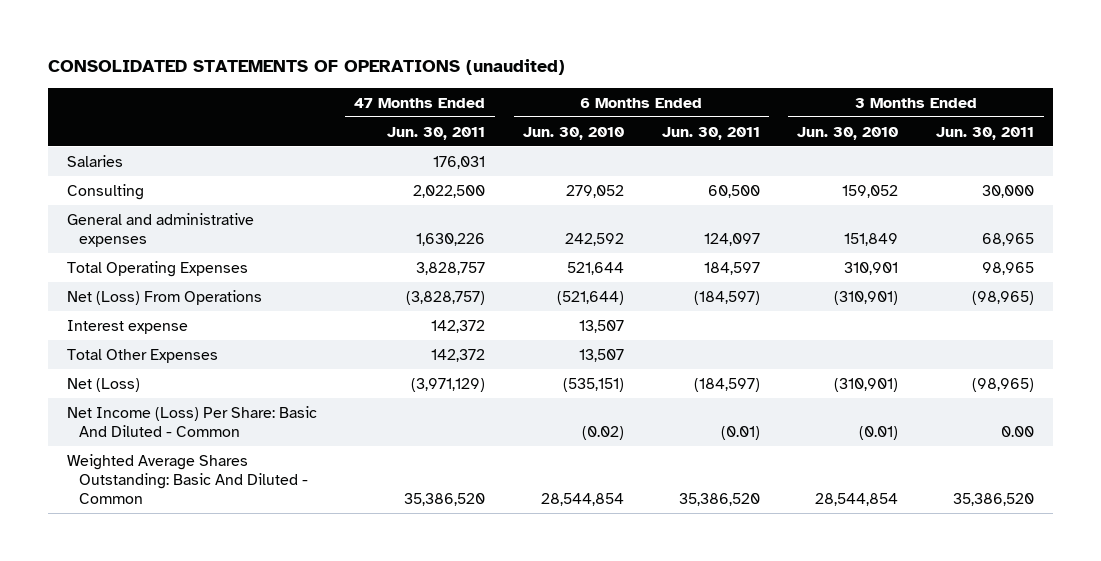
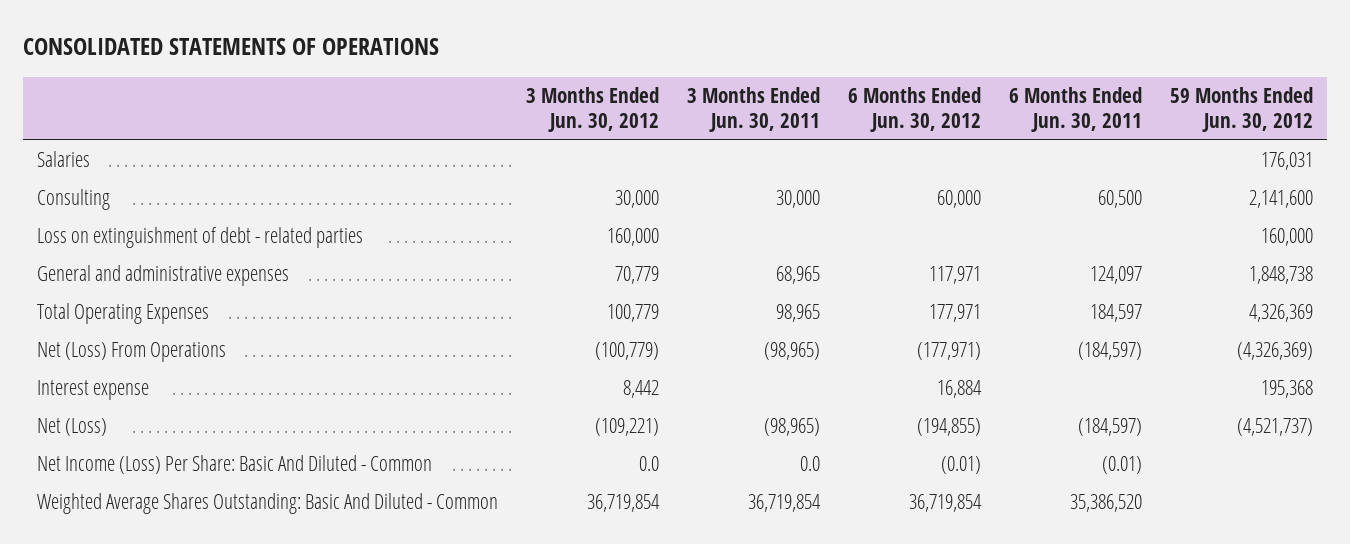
- CONSOLIDATED STATEMENTS OF OPERATIONS (unaudited)
+ CONSOLIDATED STATEMENTS OF OPERATIONS
- | 47 Months Ended Jun. 30, 2011 | 6 Months Ended Jun. 30, 2010 | 6 Months Ended Jun. 30, 2011 | 3 Months Ended Jun. 30, 2010 | 3 Months Ended Jun. 30, 2011
+ | 3 Months Ended Jun. 30, 2012 | 3 Months Ended Jun. 30, 2011 | 6 Months Ended Jun. 30, 2012 | 6 Months Ended Jun. 30, 2011 | 59 Months Ended Jun. 30, 2012
+ Loss on extinguishment of debt - related parties | 160,000 | | | | 160,000
- Total Other Expenses | 142,372 | 13,507 | | |
- Net Income (Loss) Per Share: Basic And Diluted - Common | | (0.02) | (0.01) | (0.01) | 0.00
- Weighted Average Shares Outstanding: Basic And Diluted - Common | 35,386,520 | 28,544,854 | 35,386,520 | 28,544,854 | 35,386,520
+ Net Income (Loss) Per Share: Basic And Diluted - Common | 0.0 | 0.0 | (0.01) | (0.01) |
+ Weighted Average Shares Outstanding: Basic And Diluted - Common | 36,719,854 | 36,719,854 | 36,719,854 | 35,386,520 |

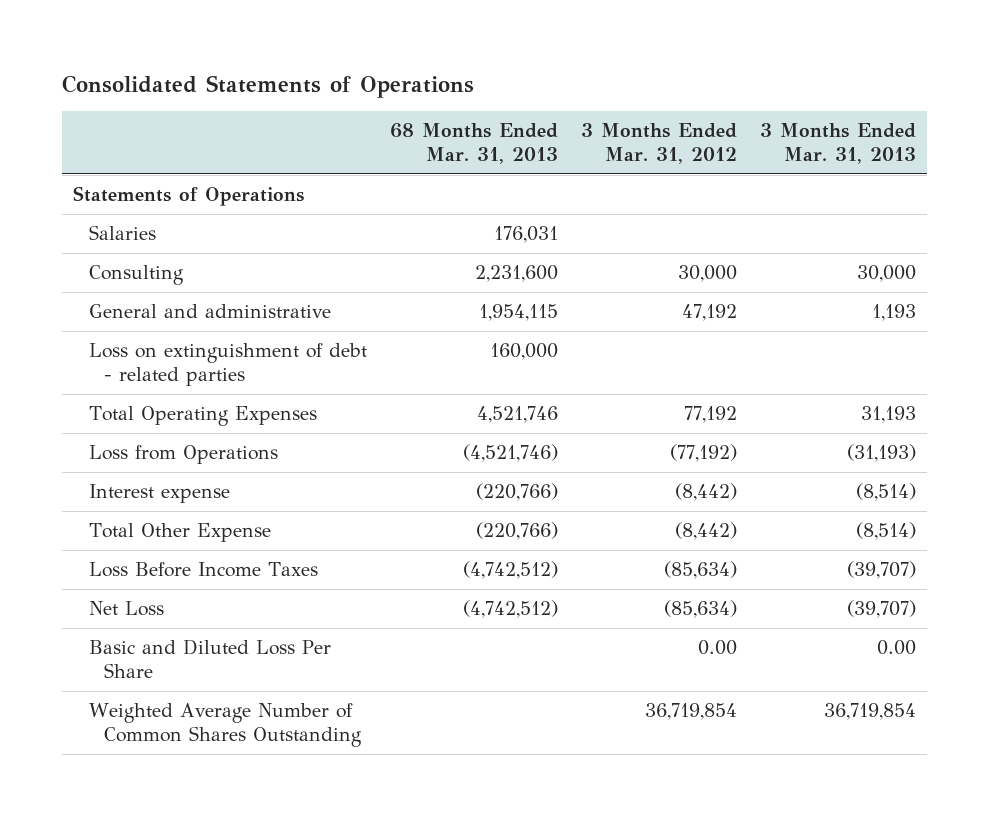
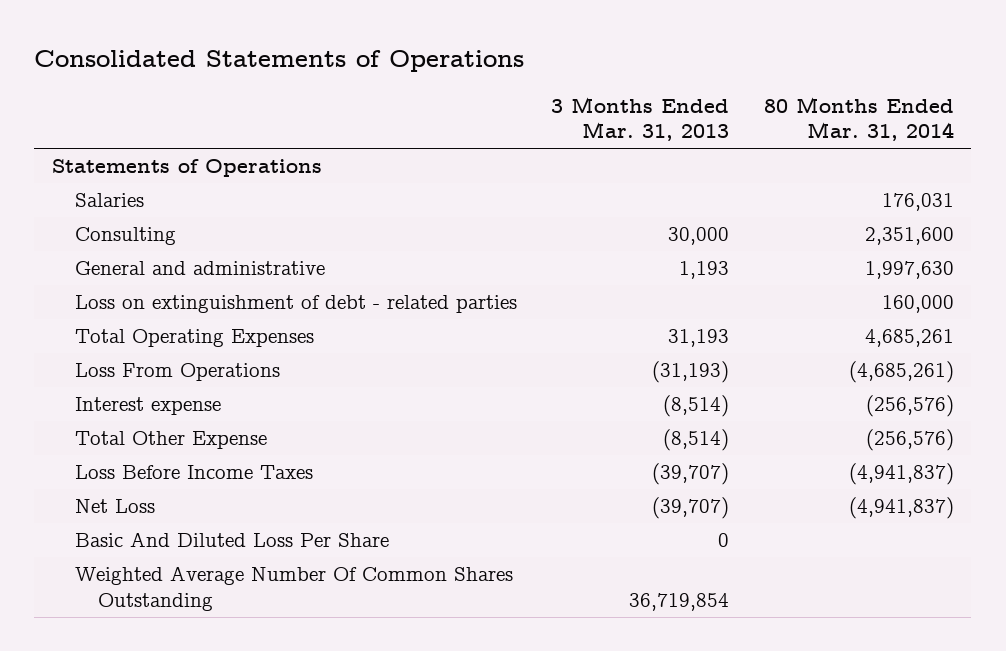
- | 68 Months Ended Mar. 31, 2013 | 3 Months Ended Mar. 31, 2012 | 3 Months Ended Mar. 31, 2013
+ | 3 Months Ended Mar. 31, 2013 | 80 Months Ended Mar. 31, 2014
- Loss from Operations | (4,521,746) | (77,192) | (31,193)
+ Loss From Operations | (31,193) | (4,685,261)
- Basic and Diluted Loss Per Share | | 0.00 | 0.00
- Weighted Average Number of Common Shares Outstanding | | 36,719,854 | 36,719,854
+ Basic And Diluted Loss Per Share | 0 |
+ Weighted Average Number Of Common Shares Outstanding | 36,719,854 |

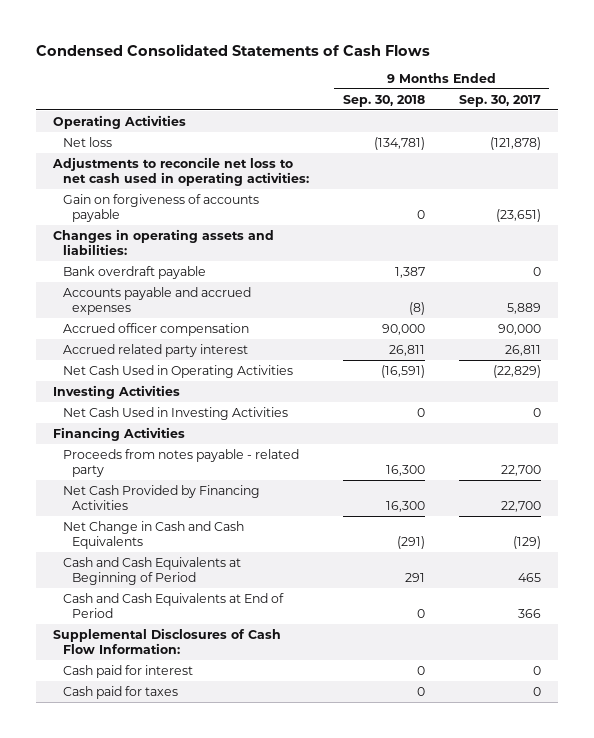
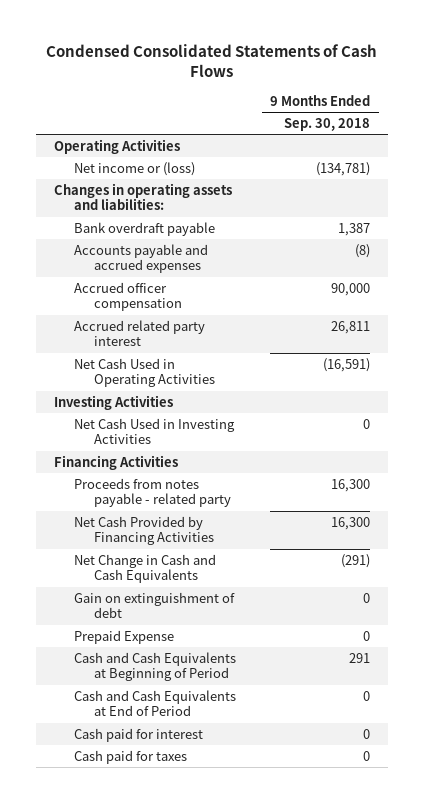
- | 9 Months Ended Sep. 30, 2018 | 9 Months Ended Sep. 30, 2017
+ | 9 Months Ended Sep. 30, 2018
- Net loss | (134,781) | (121,878)
- Adjustments to reconcile net loss to net cash used in operating activities:
- Gain on forgiveness of accounts payable | 0 | (23,651)
+ Net income or (loss) | (134,781)
+ Gain on extinguishment of debt | 0
+ Prepaid Expense | 0
- Supplemental Disclosures of Cash Flow Information:

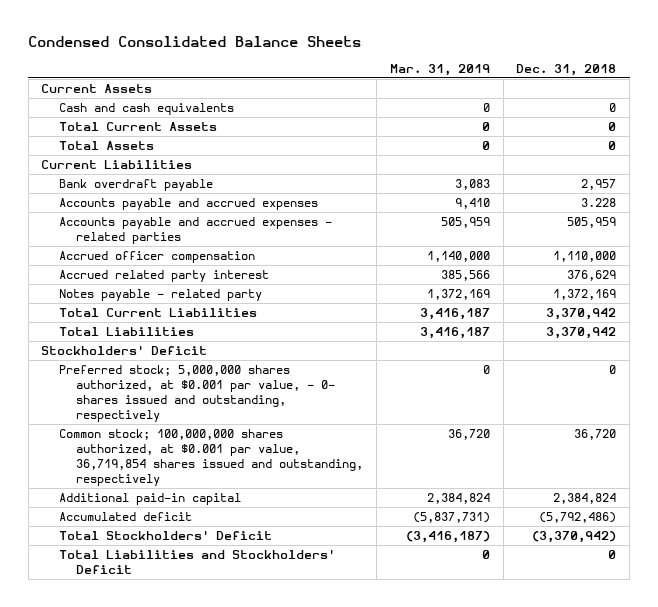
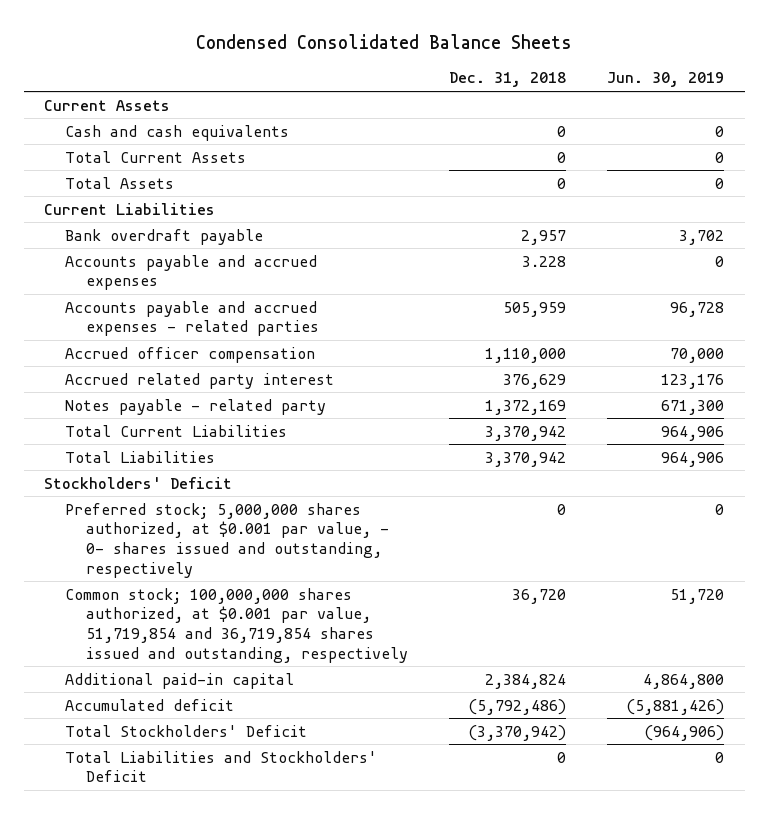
- | Mar. 31, 2019 | Dec. 31, 2018
+ | Dec. 31, 2018 | Jun. 30, 2019
- Common stock; 100,000,000 shares authorized, at $0.001 par value, 36,719,854 shares issued and outstanding, respectively | 36,720 | 36,720
+ Common stock; 100,000,000 shares authorized, at $0.001 par value, 51,719,854 and 36,719,854 shares issued and outstanding, respectively | 36,720 | 51,720

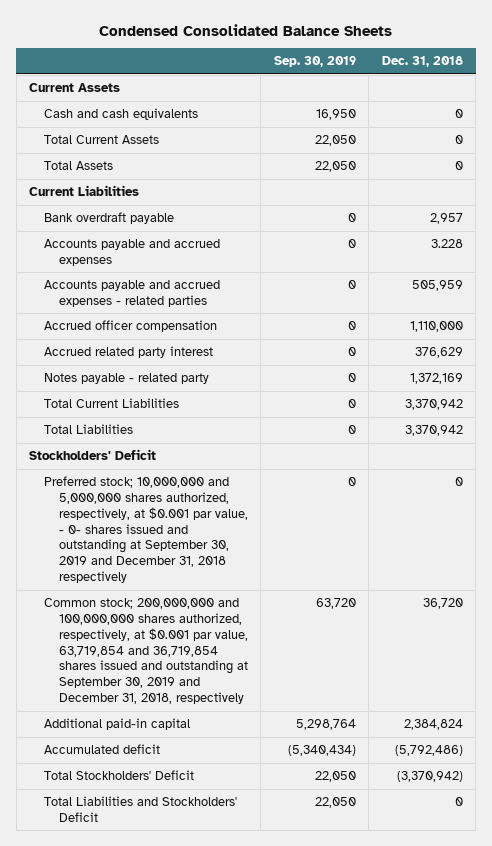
- | Dec. 31, 2018 | Jun. 30, 2019
+ | Sep. 30, 2019 | Dec. 31, 2018
- Preferred stock; 5,000,000 shares authorized, at $0.001 par value, - 0- shares issued and outstanding, respectively | 0 | 0
- Common stock; 100,000,000 shares authorized, at $0.001 par value, 51,719,854 and 36,719,854 shares issued and outstanding, respectively | 36,720 | 51,720
+ Preferred stock; 10,000,000 and 5,000,000 shares authorized, respectively, at $0.001 par value, - 0- shares issued and outstanding at September 30, 2019 and December 31, 2018 respectively | 0 | 0
+ Common stock; 200,000,000 and 100,000,000 shares authorized, respectively, at $0.001 par value, 63,719,854 and 36,719,854 shares issued and outstanding at September 30, 2019 and December 31, 2018, respectively | 63,720 | 36,720

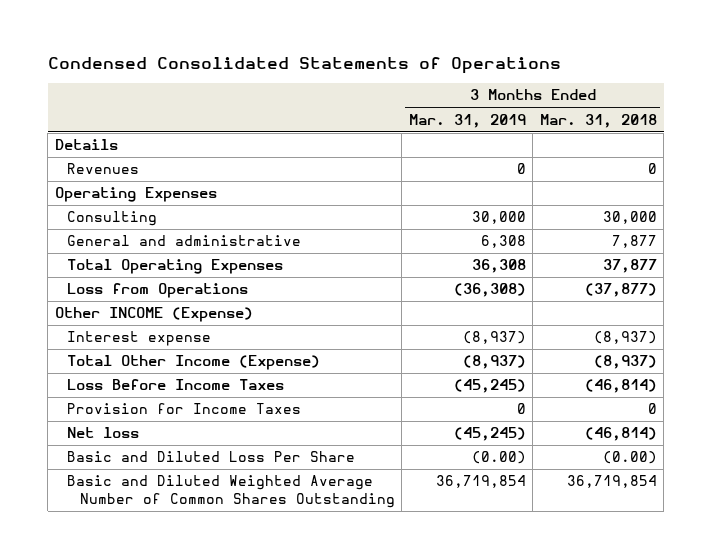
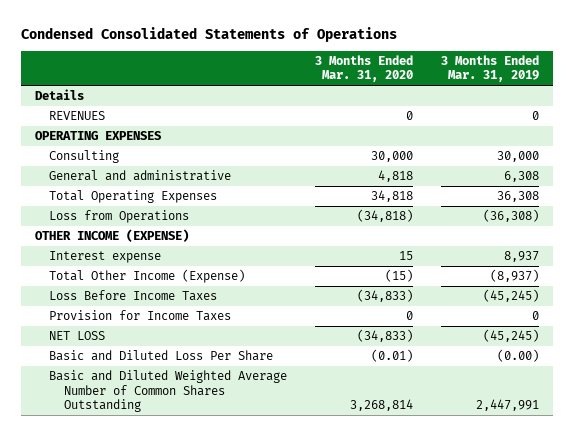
- | 3 Months Ended Mar. 31, 2019 | 3 Months Ended Mar. 31, 2018
+ | 3 Months Ended Mar. 31, 2020 | 3 Months Ended Mar. 31, 2019
- Revenues | 0 | 0
- Operating Expenses
+ REVENUES | 0 | 0
+ OPERATING EXPENSES
- Other INCOME (Expense)
- Interest expense | (8,937) | (8,937)
+ OTHER INCOME (EXPENSE)
+ Interest expense | 15 | 8,937
- Net loss | (45,245) | (46,814)
+ NET LOSS | (34,833) | (45,245)
- Basic and Diluted Weighted Average Number of Common Shares Outstanding | 36,719,854 | 36,719,854
+ Basic and Diluted Weighted Average Number of Common Shares Outstanding | 3,268,814 | 2,447,991

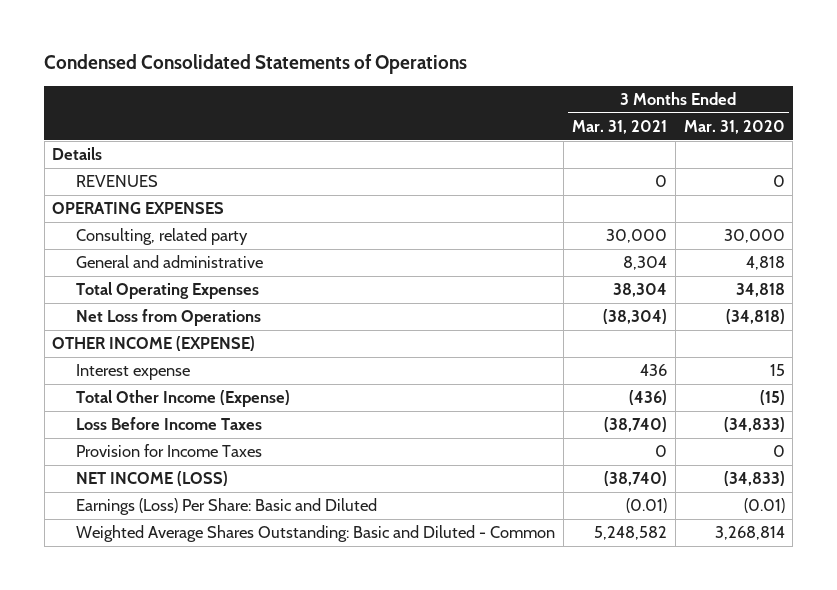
- | 3 Months Ended Mar. 31, 2020 | 3 Months Ended Mar. 31, 2019
+ | 3 Months Ended Mar. 31, 2021 | 3 Months Ended Mar. 31, 2020
- Consulting | 30,000 | 30,000
+ Consulting, related party | 30,000 | 30,000
- Loss from Operations | (34,818) | (36,308)
+ Net Loss from Operations | (38,304) | (34,818)
- NET LOSS | (34,833) | (45,245)
- Basic and Diluted Loss Per Share | (0.01) | (0.00)
- Basic and Diluted Weighted Average Number of Common Shares Outstanding | 3,268,814 | 2,447,991
+ NET INCOME (LOSS) | (38,740) | (34,833)
+ Earnings (Loss) Per Share: Basic and Diluted | (0.01) | (0.01)
+ Weighted Average Shares Outstanding: Basic and Diluted - Common | 5,248,582 | 3,268,814

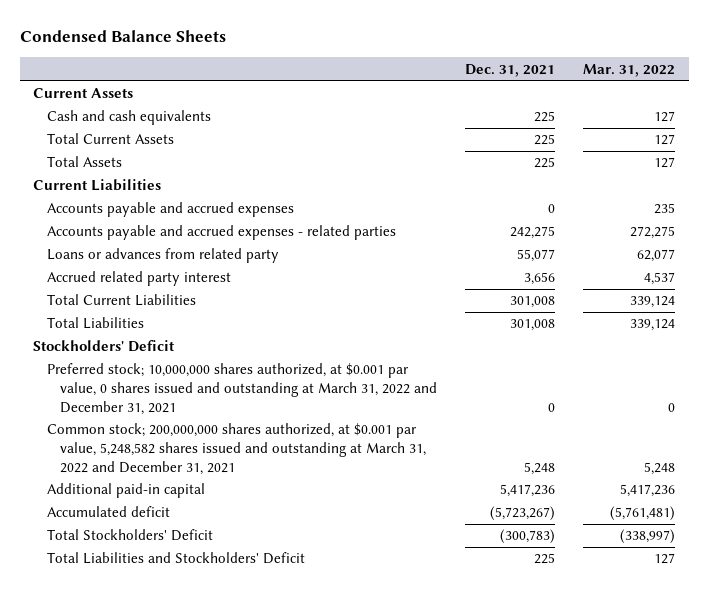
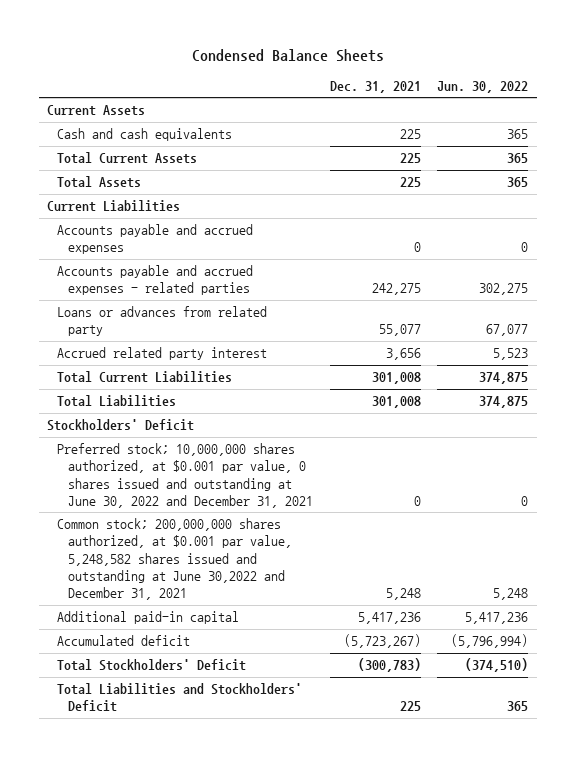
- | Dec. 31, 2021 | Mar. 31, 2022
+ | Dec. 31, 2021 | Jun. 30, 2022
- Preferred stock; 10,000,000 shares authorized, at $0.001 par value, 0 shares issued and outstanding at March 31, 2022 and December 31, 2021 | 0 | 0
- Common stock; 200,000,000 shares authorized, at $0.001 par value, 5,248,582 shares issued and outstanding at March 31, 2022 and December 31, 2021 | 5,248 | 5,248
+ Preferred stock; 10,000,000 shares authorized, at $0.001 par value, 0 shares issued and outstanding at June 30, 2022 and December 31, 2021 | 0 | 0
+ Common stock; 200,000,000 shares authorized, at $0.001 par value, 5,248,582 shares issued and outstanding at June 30,2022 and December 31, 2021 | 5,248 | 5,248

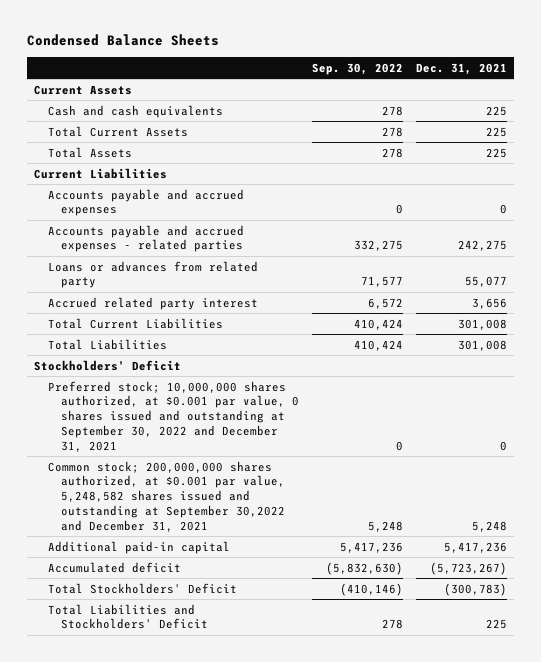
- | Dec. 31, 2021 | Jun. 30, 2022
+ | Sep. 30, 2022 | Dec. 31, 2021
- Preferred stock; 10,000,000 shares authorized, at $0.001 par value, 0 shares issued and outstanding at June 30, 2022 and December 31, 2021 | 0 | 0
- Common stock; 200,000,000 shares authorized, at $0.001 par value, 5,248,582 shares issued and outstanding at June 30,2022 and December 31, 2021 | 5,248 | 5,248
+ Preferred stock; 10,000,000 shares authorized, at $0.001 par value, 0 shares issued and outstanding at September 30, 2022 and December 31, 2021 | 0 | 0
+ Common stock; 200,000,000 shares authorized, at $0.001 par value, 5,248,582 shares issued and outstanding at September 30,2022 and December 31, 2021 | 5,248 | 5,248

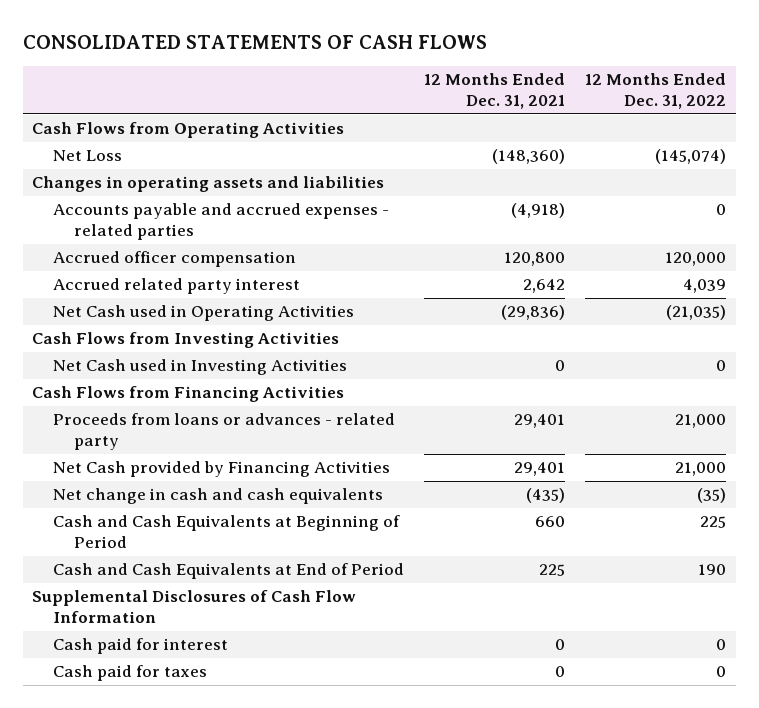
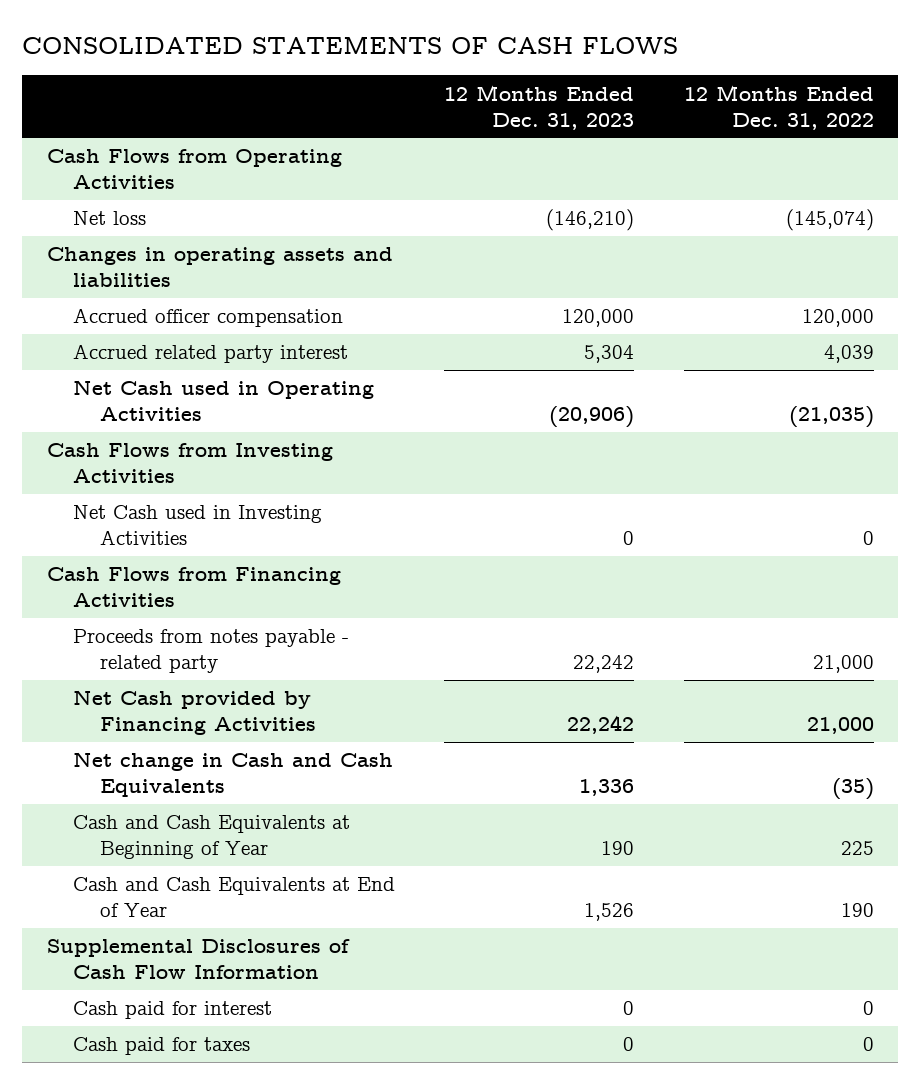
- | 12 Months Ended Dec. 31, 2021 | 12 Months Ended Dec. 31, 2022
+ | 12 Months Ended Dec. 31, 2023 | 12 Months Ended Dec. 31, 2022
- Net Loss | (148,360) | (145,074)
+ Net loss | (146,210) | (145,074)
- Accounts payable and accrued expenses - related parties | (4,918) | 0
- Proceeds from loans or advances - related party | 29,401 | 21,000
+ Proceeds from notes payable - related party | 22,242 | 21,000
- Net change in cash and cash equivalents | (435) | (35)
- Cash and Cash Equivalents at Beginning of Period | 660 | 225
- Cash and Cash Equivalents at End of Period | 225 | 190
+ Net change in Cash and Cash Equivalents | 1,336 | (35)
+ Cash and Cash Equivalents at Beginning of Year | 190 | 225
+ Cash and Cash Equivalents at End of Year | 1,526 | 190

